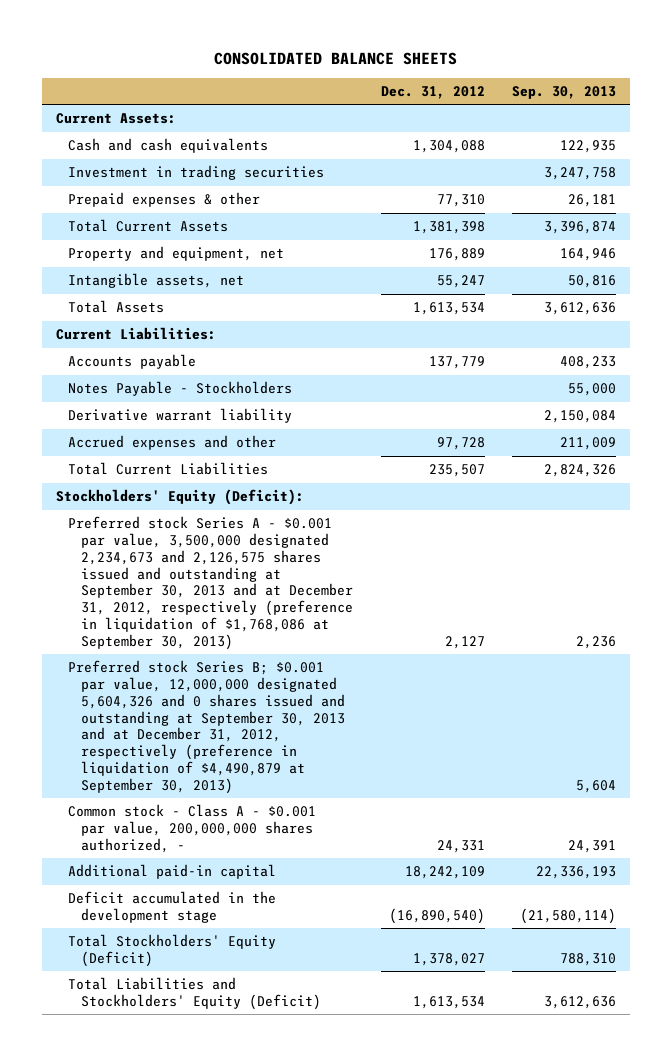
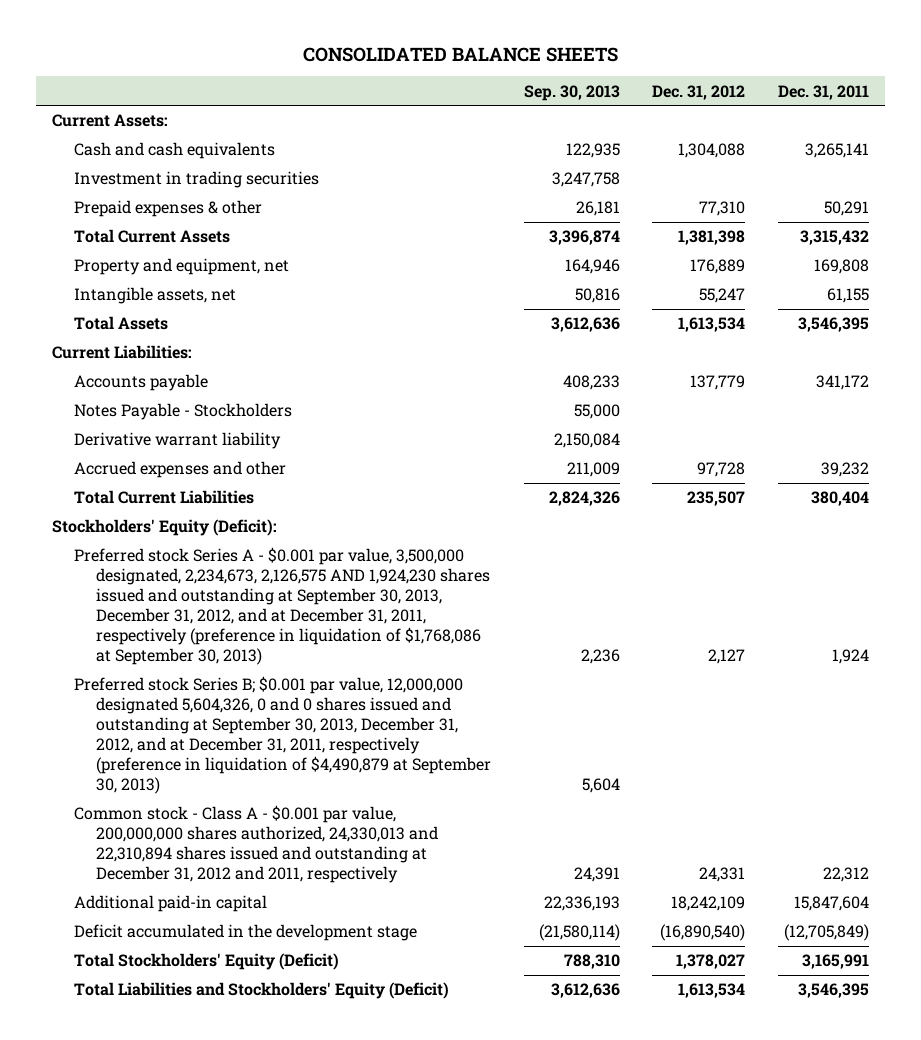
- | Dec. 31, 2012 | Sep. 30, 2013
+ | Sep. 30, 2013 | Dec. 31, 2012 | Dec. 31, 2011
- Preferred stock Series A - $0.001 par value, 3,500,000 designated 2,234,673 and 2,126,575 shares issued and outstanding at September 30, 2013 and at December 31, 2012, respectively (preference in liquidation of $1,768,086 at September 30, 2013) | 2,127 | 2,236
- Preferred stock Series B; $0.001 par value, 12,000,000 designated 5,604,326 and 0 shares issued and outstanding at September 30, 2013 and at December 31, 2012, respectively (preference in liquidation of $4,490,879 at September 30, 2013) | | 5,604
- Common stock - Class A - $0.001 par value, 200,000,000 shares authorized, - | 24,331 | 24,391
+ Preferred stock Series A - $0.001 par value, 3,500,000 designated, 2,234,673, 2,126,575 AND 1,924,230 shares issued and outstanding at September 30, 2013, December 31, 2012, and at December 31, 2011, respectively (preference in liquidation of $1,768,086 at September 30, 2013) | 2,236 | 2,127 | 1,924
+ Preferred stock Series B; $0.001 par value, 12,000,000 designated 5,604,326, 0 and 0 shares issued and outstanding at September 30, 2013, December 31, 2012, and at December 31, 2011, respectively (preference in liquidation of $4,490,879 at September 30, 2013) | 5,604 | |
+ Common stock - Class A - $0.001 par value, 200,000,000 shares authorized, 24,330,013 and 22,310,894 shares issued and outstanding at December 31, 2012 and 2011, respectively | 24,391 | 24,331 | 22,312

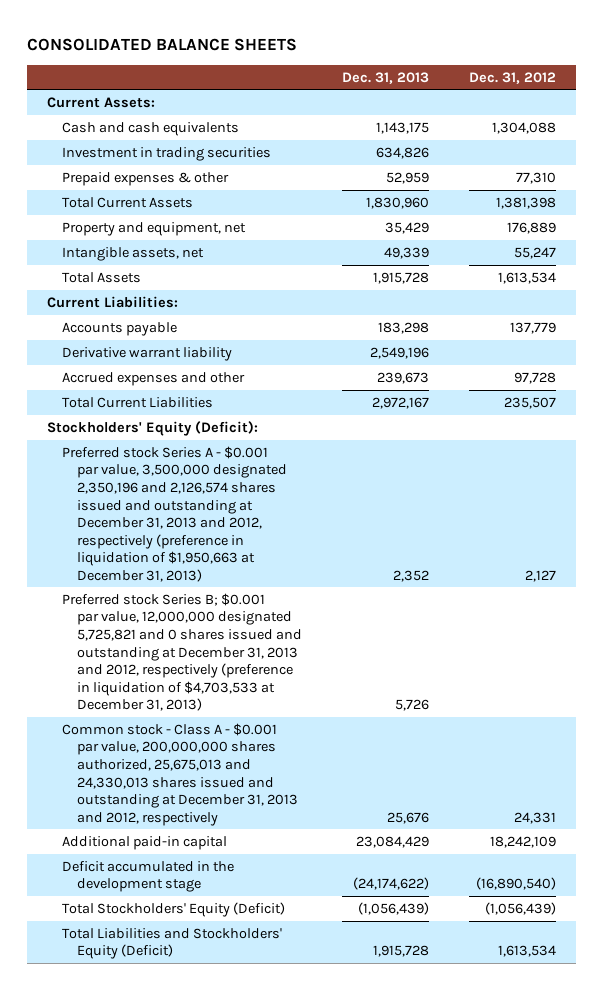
- | Sep. 30, 2013 | Dec. 31, 2012 | Dec. 31, 2011
+ | Dec. 31, 2013 | Dec. 31, 2012
- Notes Payable - Stockholders | 55,000 | |
- Preferred stock Series A - $0.001 par value, 3,500,000 designated, 2,234,673, 2,126,575 AND 1,924,230 shares issued and outstanding at September 30, 2013, December 31, 2012, and at December 31, 2011, respectively (preference in liquidation of $1,768,086 at September 30, 2013) | 2,236 | 2,127 | 1,924
- Preferred stock Series B; $0.001 par value, 12,000,000 designated 5,604,326, 0 and 0 shares issued and outstanding at September 30, 2013, December 31, 2012, and at December 31, 2011, respectively (preference in liquidation of $4,490,879 at September 30, 2013) | 5,604 | |
- Common stock - Class A - $0.001 par value, 200,000,000 shares authorized, 24,330,013 and 22,310,894 shares issued and outstanding at December 31, 2012 and 2011, respectively | 24,391 | 24,331 | 22,312
+ Preferred stock Series A - $0.001 par value, 3,500,000 designated 2,350,196 and 2,126,574 shares issued and outstanding at December 31, 2013 and 2012, respectively (preference in liquidation of $1,950,663 at December 31, 2013) | 2,352 | 2,127
+ Preferred stock Series B; $0.001 par value, 12,000,000 designated 5,725,821 and 0 shares issued and outstanding at December 31, 2013 and 2012, respectively (preference in liquidation of $4,703,533 at December 31, 2013) | 5,726 |
+ Common stock - Class A - $0.001 par value, 200,000,000 shares authorized, 25,675,013 and 24,330,013 shares issued and outstanding at December 31, 2013 and 2012, respectively | 25,676 | 24,331
- Total Stockholders' Equity (Deficit) | 788,310 | 1,378,027 | 3,165,991
+ Total Stockholders' Equity (Deficit) | (1,056,439) | (1,056,439)

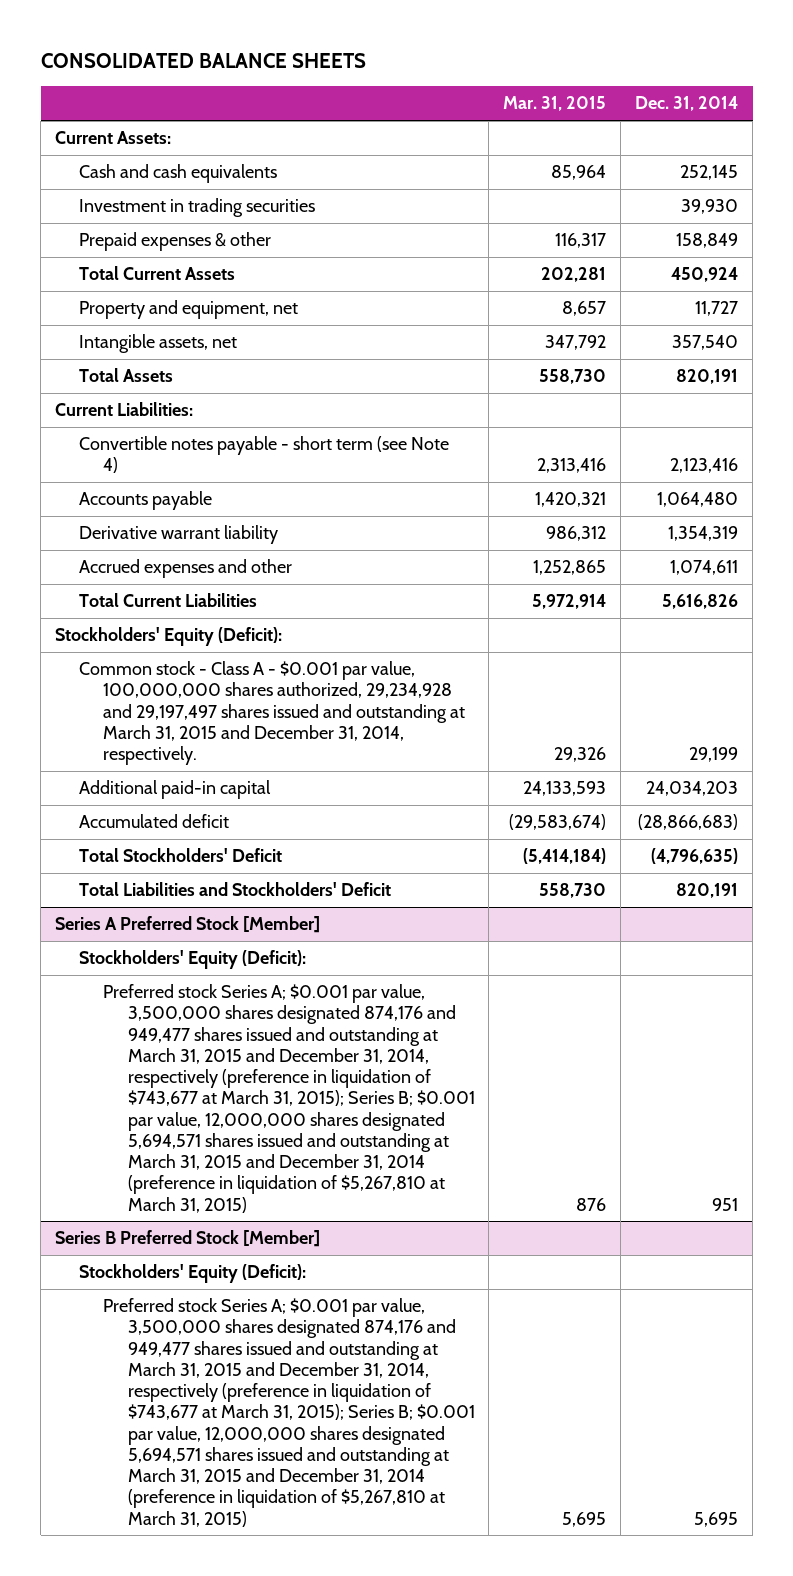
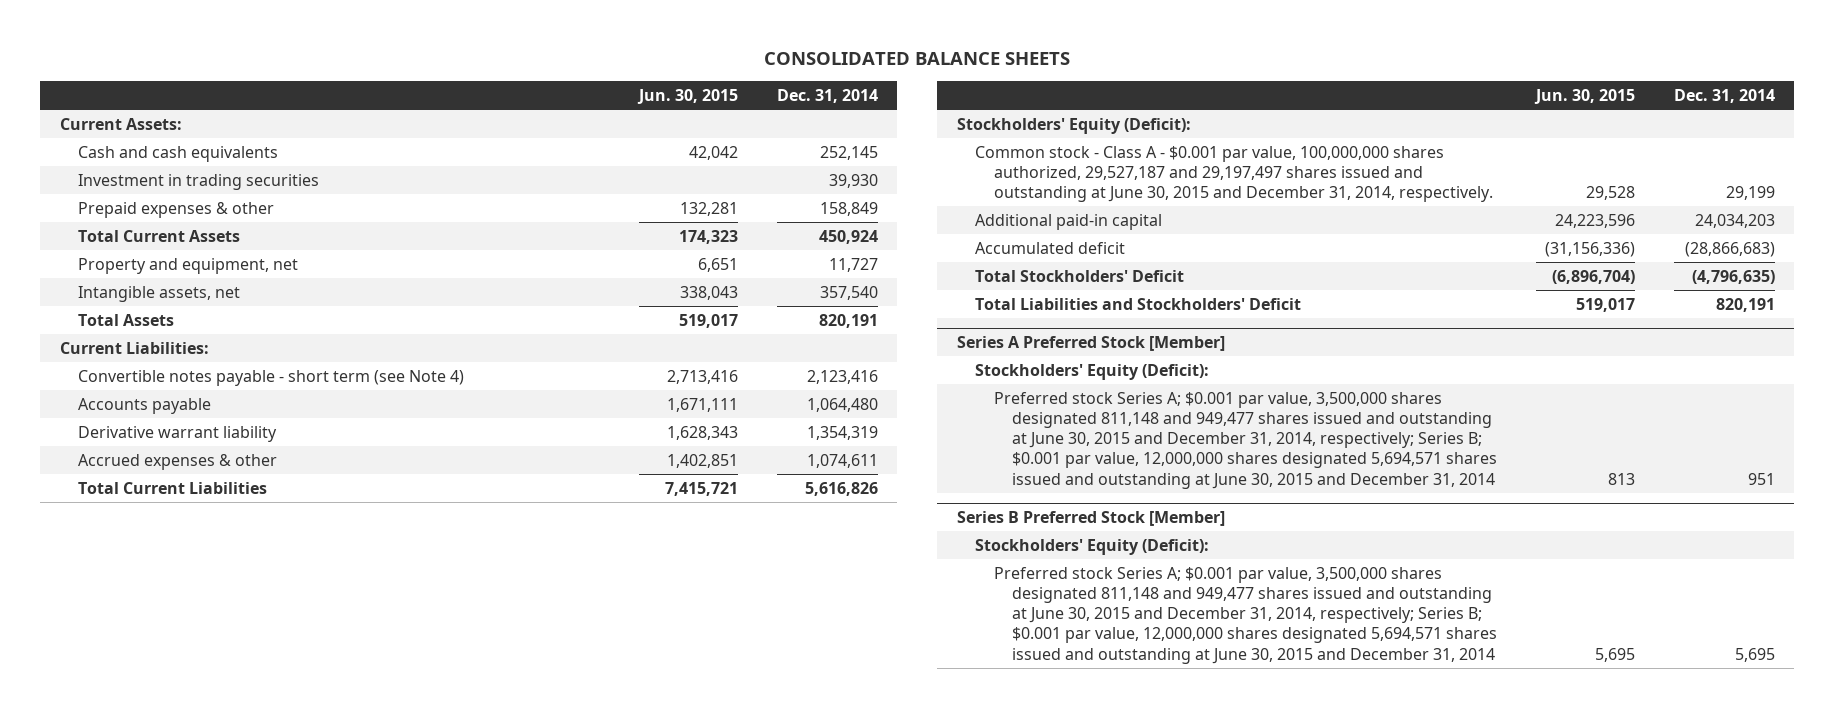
- | Mar. 31, 2015 | Dec. 31, 2014
+ | Jun. 30, 2015 | Dec. 31, 2014
- Accrued expenses and other | 1,252,865 | 1,074,611
+ Accrued expenses & other | 1,402,851 | 1,074,611
- Common stock - Class A - $0.001 par value, 100,000,000 shares authorized, 29,234,928 and 29,197,497 shares issued and outstanding at March 31, 2015 and December 31, 2014, respectively. | 29,326 | 29,199
+ Common stock - Class A - $0.001 par value, 100,000,000 shares authorized, 29,527,187 and 29,197,497 shares issued and outstanding at June 30, 2015 and December 31, 2014, respectively. | 29,528 | 29,199
@ Series A Preferred Stock [Member]
- Preferred stock Series A; $0.001 par value, 3,500,000 shares designated 874,176 and 949,477 shares issued and outstanding at March 31, 2015 and December 31, 2014, respectively (preference in liquidation of $743,677 at March 31, 2015); Series B; $0.001 par value, 12,000,000 shares designated 5,694,571 shares issued and outstanding at March 31, 2015 and December 31, 2014 (preference in liquidation of $5,267,810 at March 31, 2015) | 876 | 951
+ Preferred stock Series A; $0.001 par value, 3,500,000 shares designated 811,148 and 949,477 shares issued and outstanding at June 30, 2015 and December 31, 2014, respectively; Series B; $0.001 par value, 12,000,000 shares designated 5,694,571 shares issued and outstanding at June 30, 2015 and December 31, 2014 | 813 | 951
@ Series B Preferred Stock [Member]
- Preferred stock Series A; $0.001 par value, 3,500,000 shares designated 874,176 and 949,477 shares issued and outstanding at March 31, 2015 and December 31, 2014, respectively (preference in liquidation of $743,677 at March 31, 2015); Series B; $0.001 par value, 12,000,000 shares designated 5,694,571 shares issued and outstanding at March 31, 2015 and December 31, 2014 (preference in liquidation of $5,267,810 at March 31, 2015) | 5,695 | 5,695
+ Preferred stock Series A; $0.001 par value, 3,500,000 shares designated 811,148 and 949,477 shares issued and outstanding at June 30, 2015 and December 31, 2014, respectively; Series B; $0.001 par value, 12,000,000 shares designated 5,694,571 shares issued and outstanding at June 30, 2015 and December 31, 2014 | 5,695 | 5,695

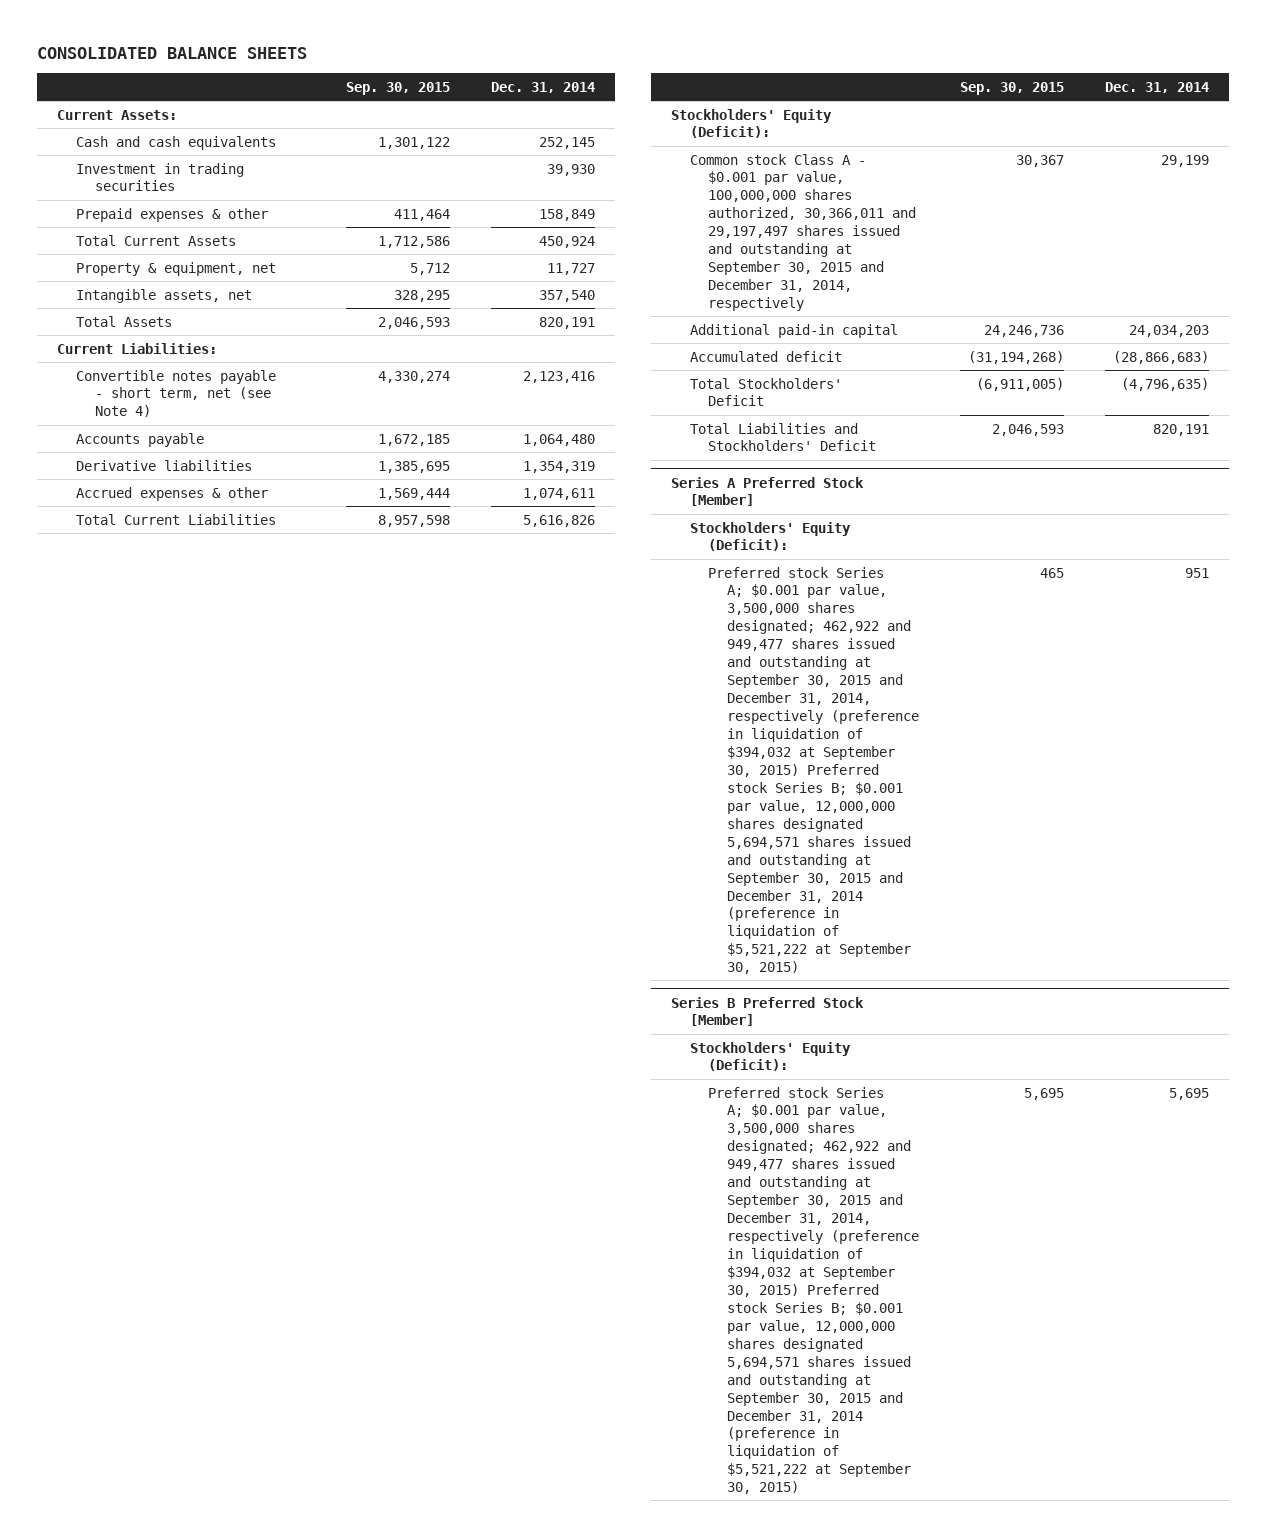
- | Jun. 30, 2015 | Dec. 31, 2014
+ | Sep. 30, 2015 | Dec. 31, 2014
- Property and equipment, net | 6,651 | 11,727
+ Property & equipment, net | 5,712 | 11,727
- Convertible notes payable - short term (see Note 4) | 2,713,416 | 2,123,416
+ Convertible notes payable - short term, net (see Note 4) | 4,330,274 | 2,123,416
- Derivative warrant liability | 1,628,343 | 1,354,319
+ Derivative liabilities | 1,385,695 | 1,354,319
- Common stock - Class A - $0.001 par value, 100,000,000 shares authorized, 29,527,187 and 29,197,497 shares issued and outstanding at June 30, 2015 and December 31, 2014, respectively. | 29,528 | 29,199
+ Common stock Class A - $0.001 par value, 100,000,000 shares authorized, 30,366,011 and 29,197,497 shares issued and outstanding at September 30, 2015 and December 31, 2014, respectively | 30,367 | 29,199
@ Series A Preferred Stock [Member]
- Preferred stock Series A; $0.001 par value, 3,500,000 shares designated 811,148 and 949,477 shares issued and outstanding at June 30, 2015 and December 31, 2014, respectively; Series B; $0.001 par value, 12,000,000 shares designated 5,694,571 shares issued and outstanding at June 30, 2015 and December 31, 2014 | 813 | 951
+ Preferred stock Series A; $0.001 par value, 3,500,000 shares designated; 462,922 and 949,477 shares issued and outstanding at September 30, 2015 and December 31, 2014, respectively (preference in liquidation of $394,032 at September 30, 2015) Preferred stock Series B; $0.001 par value, 12,000,000 shares designated 5,694,571 shares issued and outstanding at September 30, 2015 and December 31, 2014 (preference in liquidation of $5,521,222 at September 30, 2015) | 465 | 951
@ Series B Preferred Stock [Member]
- Preferred stock Series A; $0.001 par value, 3,500,000 shares designated 811,148 and 949,477 shares issued and outstanding at June 30, 2015 and December 31, 2014, respectively; Series B; $0.001 par value, 12,000,000 shares designated 5,694,571 shares issued and outstanding at June 30, 2015 and December 31, 2014 | 5,695 | 5,695
+ Preferred stock Series A; $0.001 par value, 3,500,000 shares designated; 462,922 and 949,477 shares issued and outstanding at September 30, 2015 and December 31, 2014, respectively (preference in liquidation of $394,032 at September 30, 2015) Preferred stock Series B; $0.001 par value, 12,000,000 shares designated 5,694,571 shares issued and outstanding at September 30, 2015 and December 31, 2014 (preference in liquidation of $5,521,222 at September 30, 2015) | 5,695 | 5,695

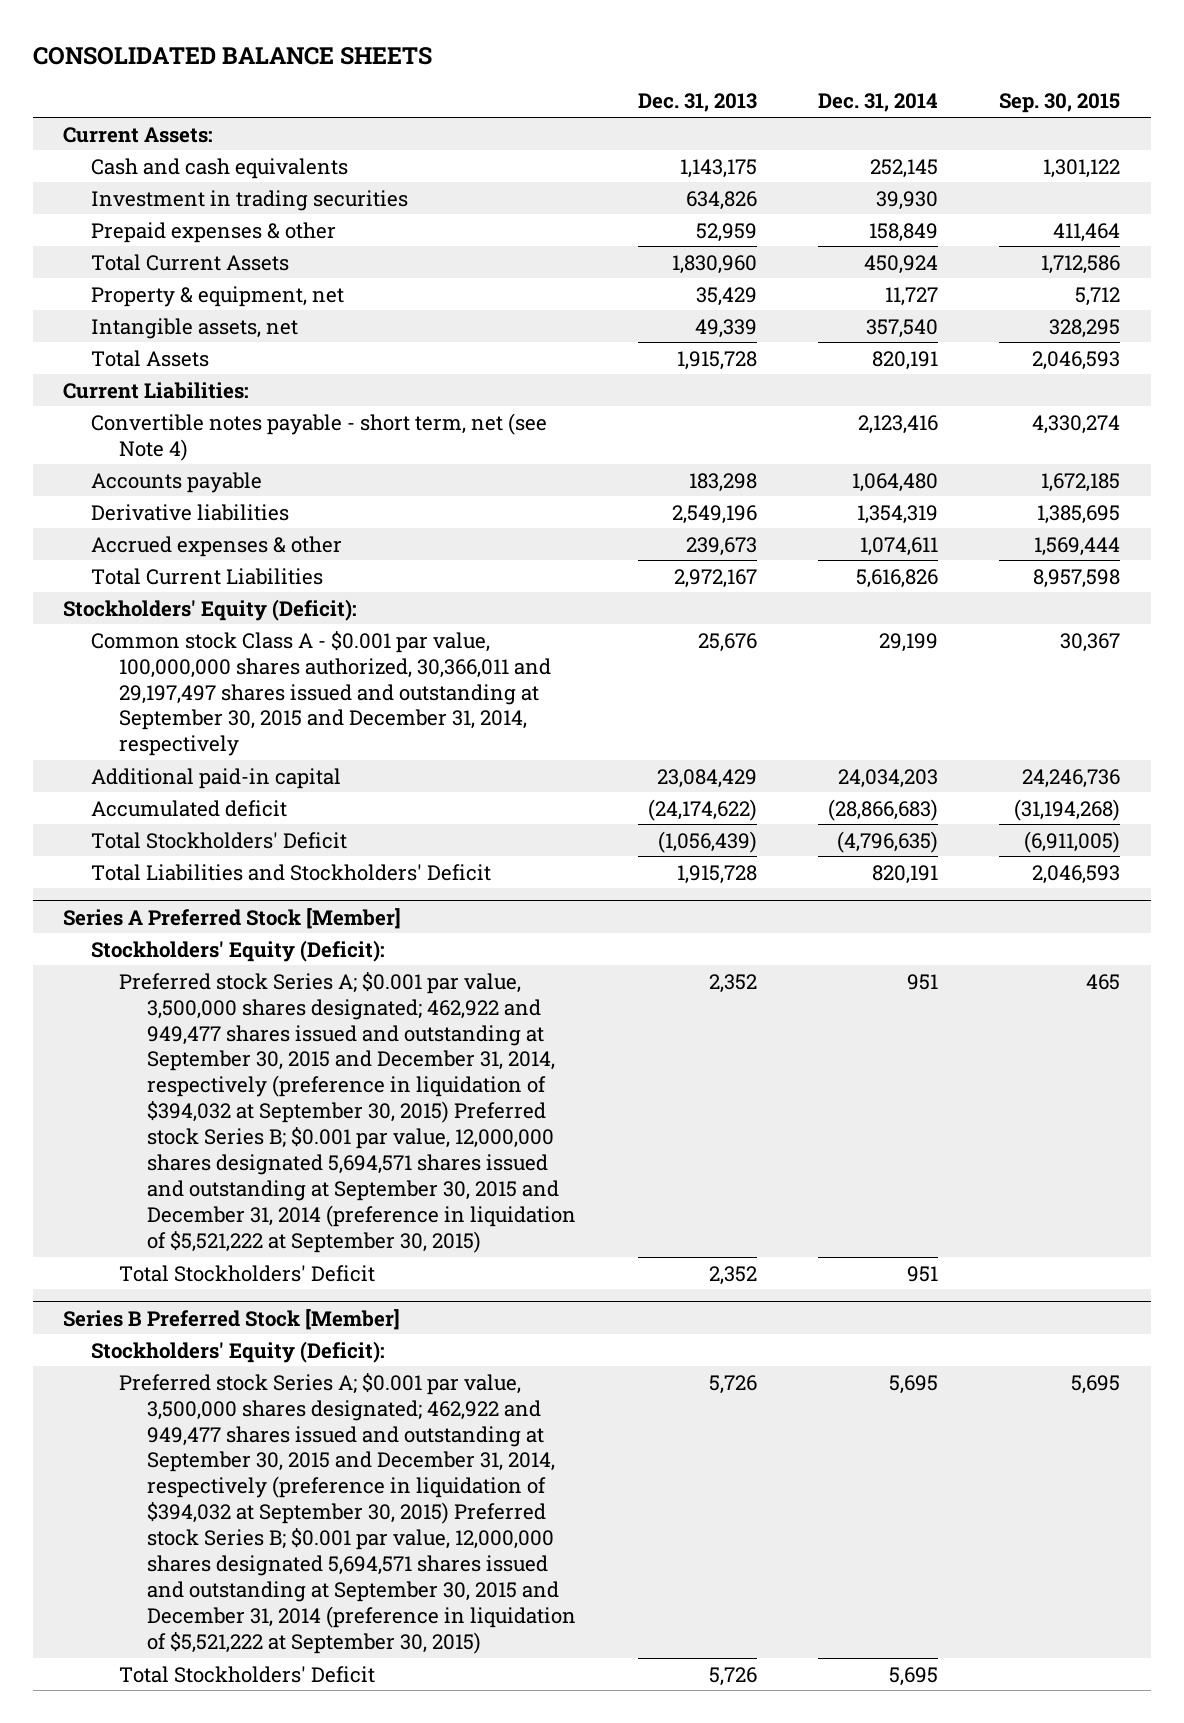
- | Sep. 30, 2015 | Dec. 31, 2014
+ | Dec. 31, 2013 | Dec. 31, 2014 | Sep. 30, 2015
@ Series A Preferred Stock [Member]
+ Total Stockholders' Deficit | 2,352 | 951 |
@ Series B Preferred Stock [Member]
+ Total Stockholders' Deficit | 5,726 | 5,695 |

